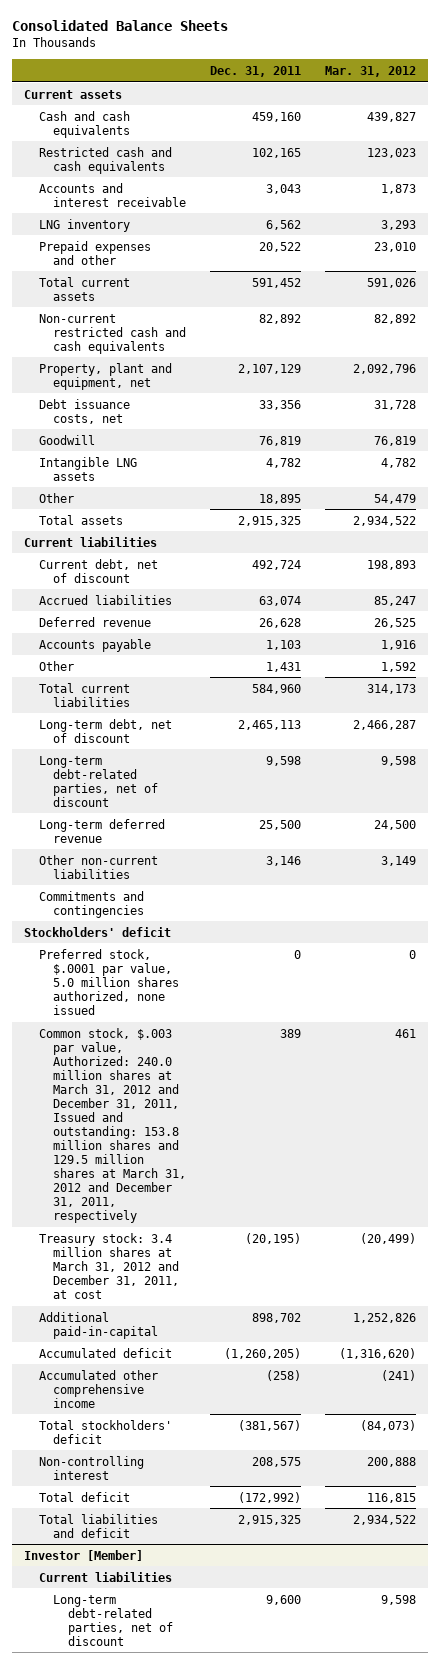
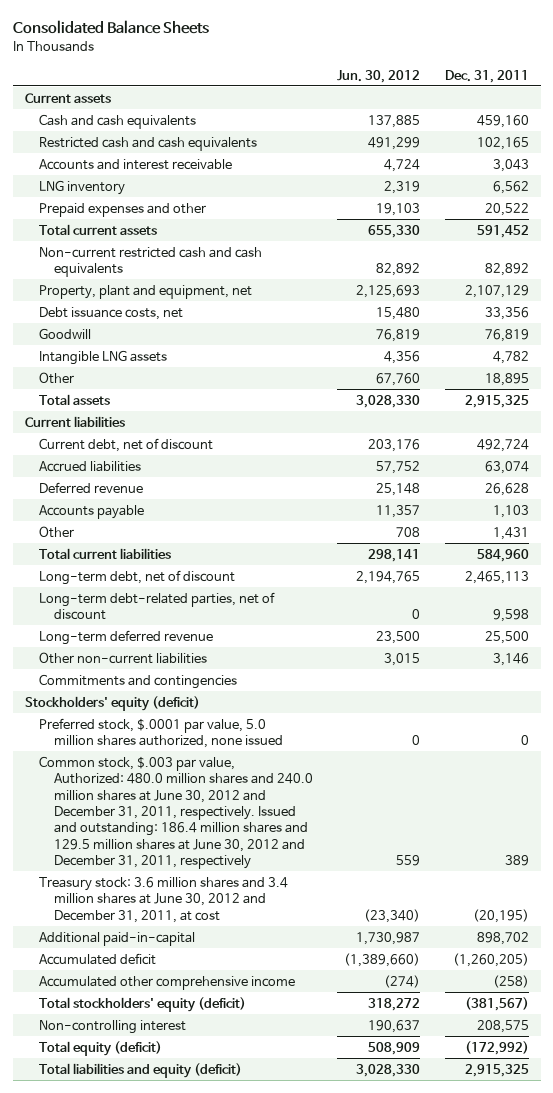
- | Dec. 31, 2011 | Mar. 31, 2012
+ | Jun. 30, 2012 | Dec. 31, 2011
- Stockholders' deficit
+ Stockholders' equity (deficit)
- Common stock, $.003 par value, Authorized: 240.0 million shares at March 31, 2012 and December 31, 2011, Issued and outstanding: 153.8 million shares and 129.5 million shares at March 31, 2012 and December 31, 2011, respectively | 389 | 461
- Treasury stock: 3.4 million shares at March 31, 2012 and December 31, 2011, at cost | (20,195) | (20,499)
+ Common stock, $.003 par value, Authorized: 480.0 million shares and 240.0 million shares at June 30, 2012 and December 31, 2011, respectively. Issued and outstanding: 186.4 million shares and 129.5 million shares at June 30, 2012 and December 31, 2011, respectively | 559 | 389
+ Treasury stock: 3.6 million shares and 3.4 million shares at June 30, 2012 and December 31, 2011, at cost | (23,340) | (20,195)
- Total stockholders' deficit | (381,567) | (84,073)
+ Total stockholders' equity (deficit) | 318,272 | (381,567)
- Total deficit | (172,992) | 116,815
- Total liabilities and deficit | 2,915,325 | 2,934,522
- Investor [Member]
- Current liabilities
- Long-term debt-related parties, net of discount | 9,600 | 9,598
+ Total equity (deficit) | 508,909 | (172,992)
+ Total liabilities and equity (deficit) | 3,028,330 | 2,915,325

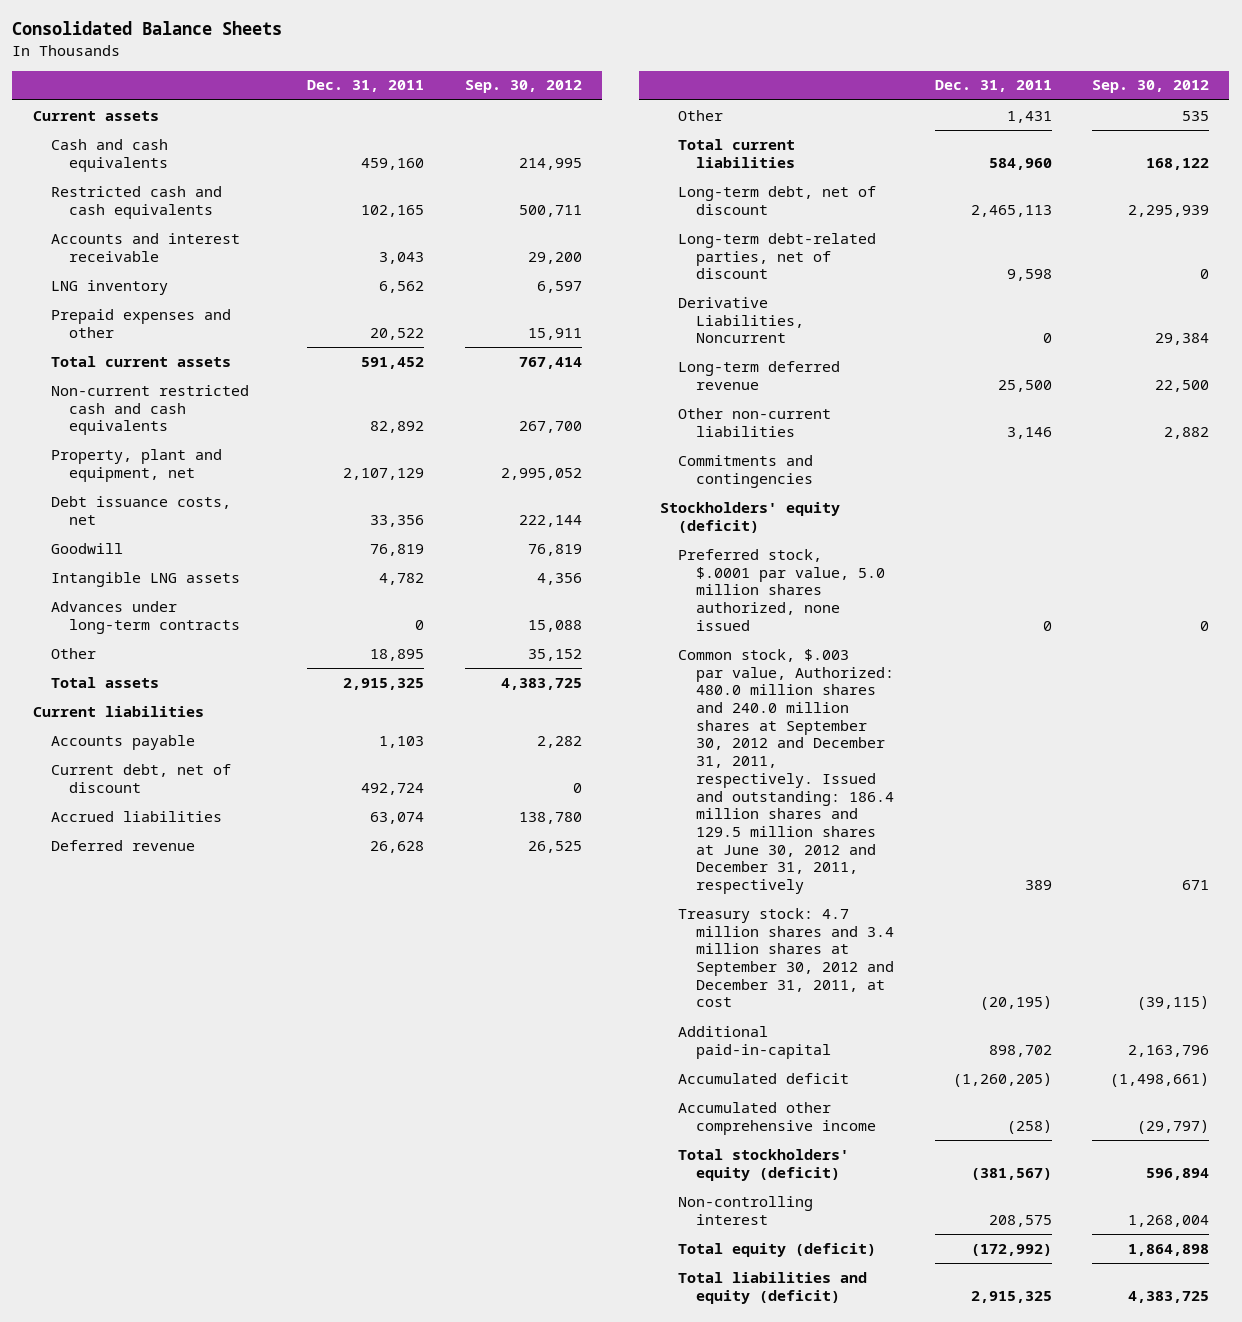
- | Jun. 30, 2012 | Dec. 31, 2011
+ | Dec. 31, 2011 | Sep. 30, 2012
+ Advances under long-term contracts | 0 | 15,088
moved up: Accounts payable | 1,103 | 2,282
+ Derivative Liabilities, Noncurrent | 0 | 29,384
- Common stock, $.003 par value, Authorized: 480.0 million shares and 240.0 million shares at June 30, 2012 and December 31, 2011, respectively. Issued and outstanding: 186.4 million shares and 129.5 million shares at June 30, 2012 and December 31, 2011, respectively | 559 | 389
- Treasury stock: 3.6 million shares and 3.4 million shares at June 30, 2012 and December 31, 2011, at cost | (23,340) | (20,195)
+ Common stock, $.003 par value, Authorized: 480.0 million shares and 240.0 million shares at September 30, 2012 and December 31, 2011, respectively. Issued and outstanding: 186.4 million shares and 129.5 million shares at June 30, 2012 and December 31, 2011, respectively | 389 | 671
+ Treasury stock: 4.7 million shares and 3.4 million shares at September 30, 2012 and December 31, 2011, at cost | (20,195) | (39,115)

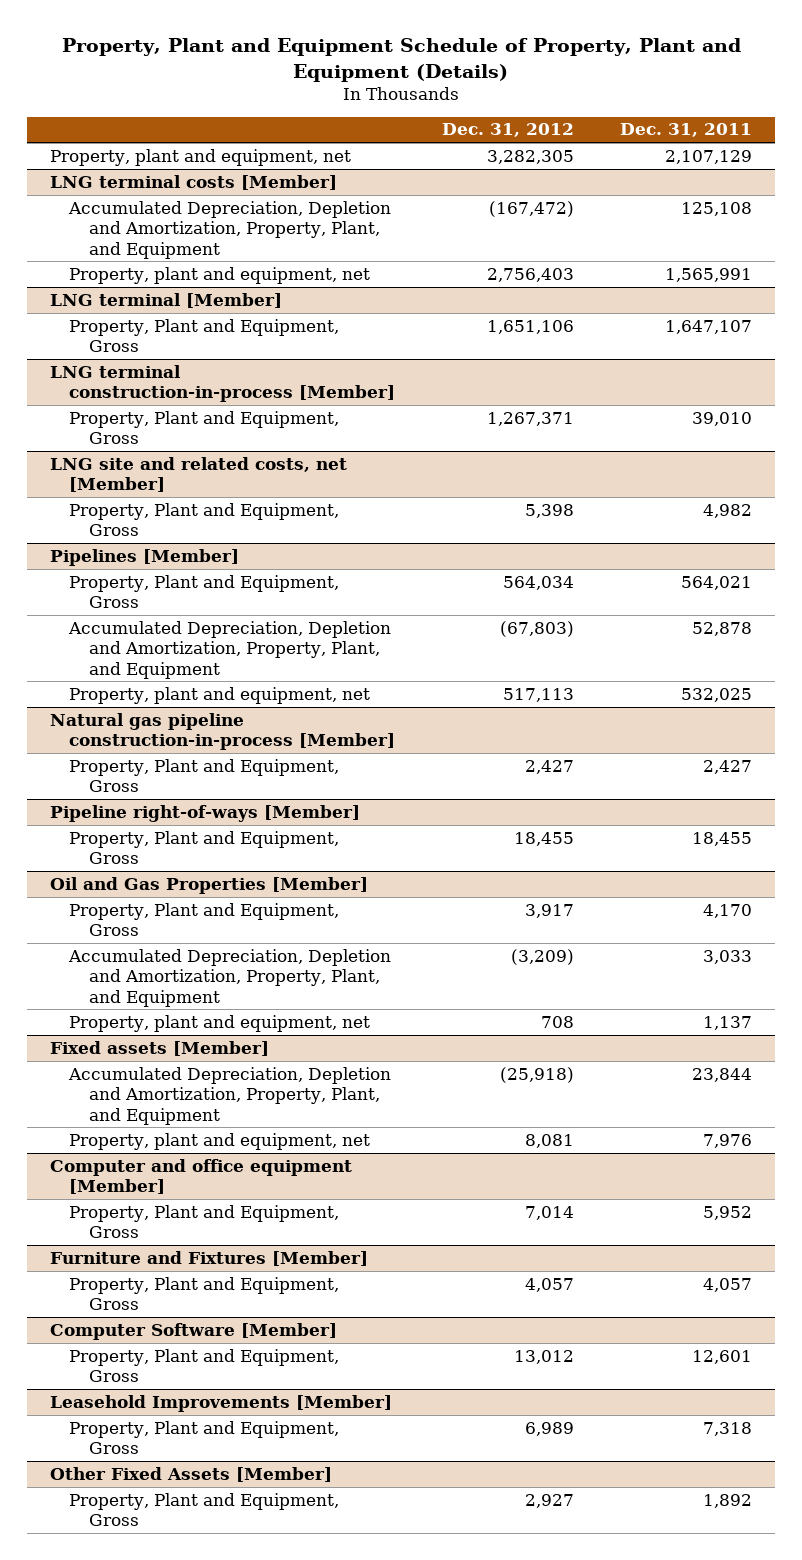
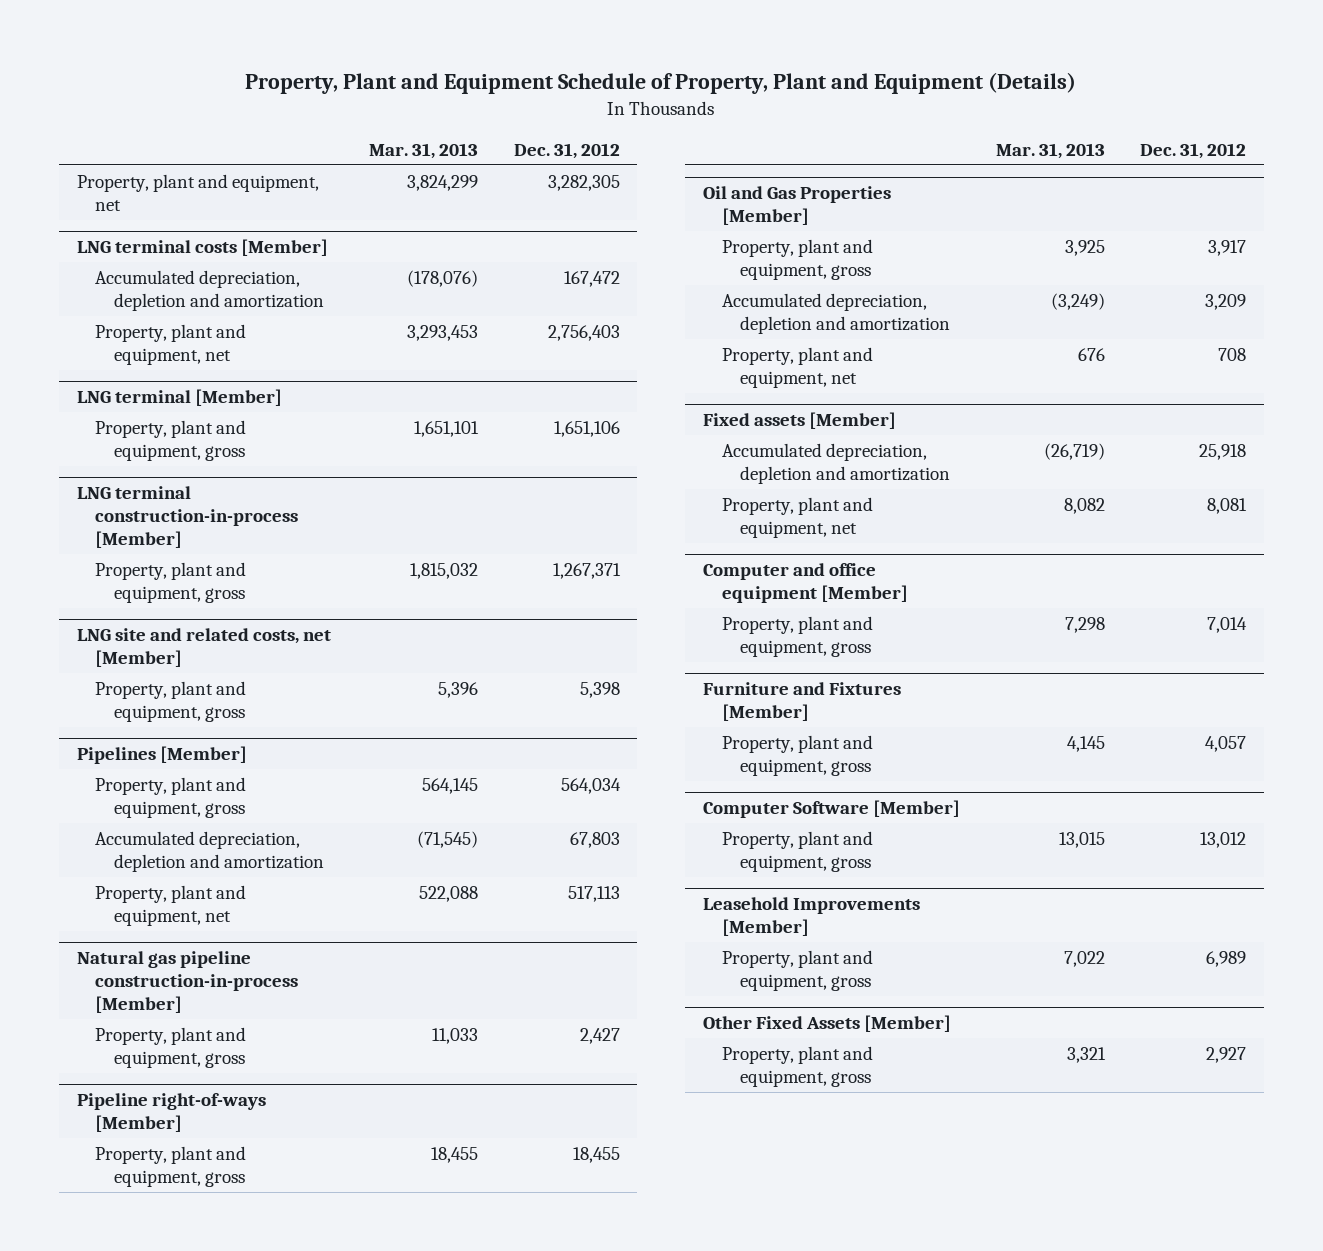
- | Dec. 31, 2012 | Dec. 31, 2011
+ | Mar. 31, 2013 | Dec. 31, 2012
@ LNG terminal costs [Member]
- Accumulated Depreciation, Depletion and Amortization, Property, Plant, and Equipment | (167,472) | 125,108
+ Accumulated depreciation, depletion and amortization | (178,076) | 167,472
@ LNG terminal [Member]
- Property, Plant and Equipment, Gross | 1,651,106 | 1,647,107
+ Property, plant and equipment, gross | 1,651,101 | 1,651,106
@ LNG terminal construction-in-process [Member]
- Property, Plant and Equipment, Gross | 1,267,371 | 39,010
+ Property, plant and equipment, gross | 1,815,032 | 1,267,371
@ LNG site and related costs, net [Member]
- Property, Plant and Equipment, Gross | 5,398 | 4,982
+ Property, plant and equipment, gross | 5,396 | 5,398
@ Pipelines [Member]
- Property, Plant and Equipment, Gross | 564,034 | 564,021
- Accumulated Depreciation, Depletion and Amortization, Property, Plant, and Equipment | (67,803) | 52,878
+ Property, plant and equipment, gross | 564,145 | 564,034
+ Accumulated depreciation, depletion and amortization | (71,545) | 67,803
@ Natural gas pipeline construction-in-process [Member]
- Property, Plant and Equipment, Gross | 2,427 | 2,427
+ Property, plant and equipment, gross | 11,033 | 2,427
@ Pipeline right-of-ways [Member]
- Property, Plant and Equipment, Gross | 18,455 | 18,455
+ Property, plant and equipment, gross | 18,455 | 18,455
@ Oil and Gas Properties [Member]
- Property, Plant and Equipment, Gross | 3,917 | 4,170
- Accumulated Depreciation, Depletion and Amortization, Property, Plant, and Equipment | (3,209) | 3,033
+ Property, plant and equipment, gross | 3,925 | 3,917
+ Accumulated depreciation, depletion and amortization | (3,249) | 3,209
@ Fixed assets [Member]
- Accumulated Depreciation, Depletion and Amortization, Property, Plant, and Equipment | (25,918) | 23,844
+ Accumulated depreciation, depletion and amortization | (26,719) | 25,918
@ Computer and office equipment [Member]
- Property, Plant and Equipment, Gross | 7,014 | 5,952
+ Property, plant and equipment, gross | 7,298 | 7,014
@ Furniture and Fixtures [Member]
- Property, Plant and Equipment, Gross | 4,057 | 4,057
+ Property, plant and equipment, gross | 4,145 | 4,057
@ Computer Software [Member]
- Property, Plant and Equipment, Gross | 13,012 | 12,601
+ Property, plant and equipment, gross | 13,015 | 13,012
@ Leasehold Improvements [Member]
- Property, Plant and Equipment, Gross | 6,989 | 7,318
+ Property, plant and equipment, gross | 7,022 | 6,989
@ Other Fixed Assets [Member]
- Property, Plant and Equipment, Gross | 2,927 | 1,892
+ Property, plant and equipment, gross | 3,321 | 2,927

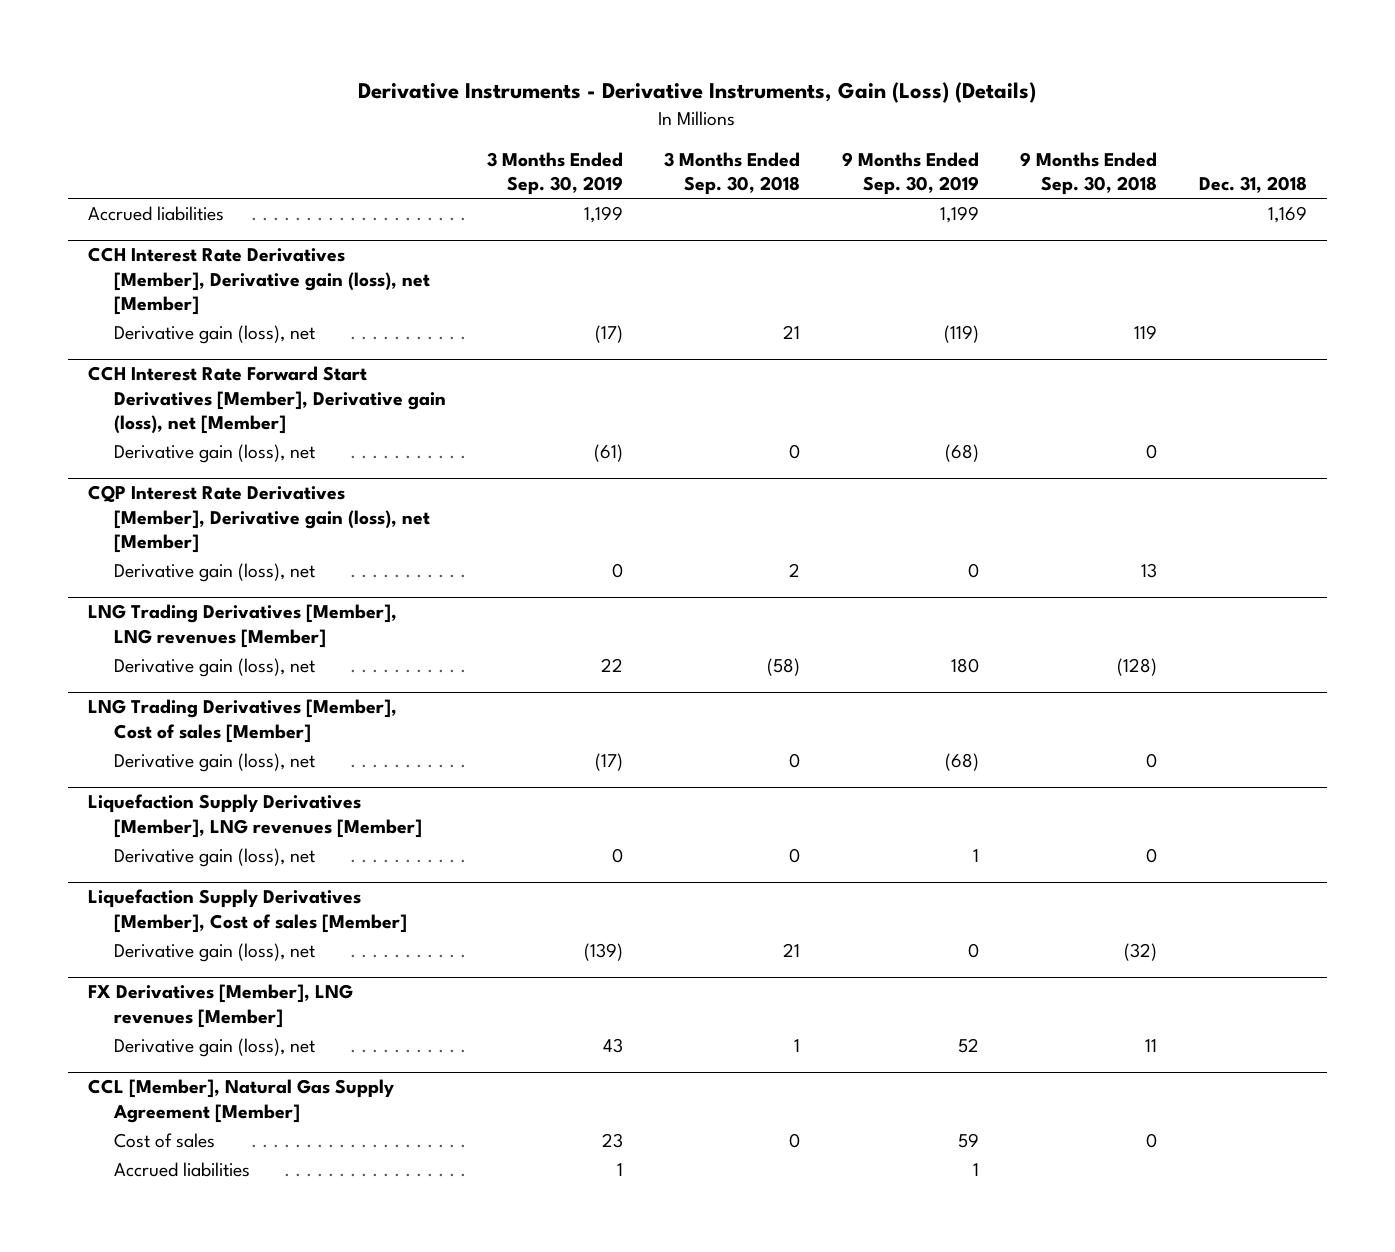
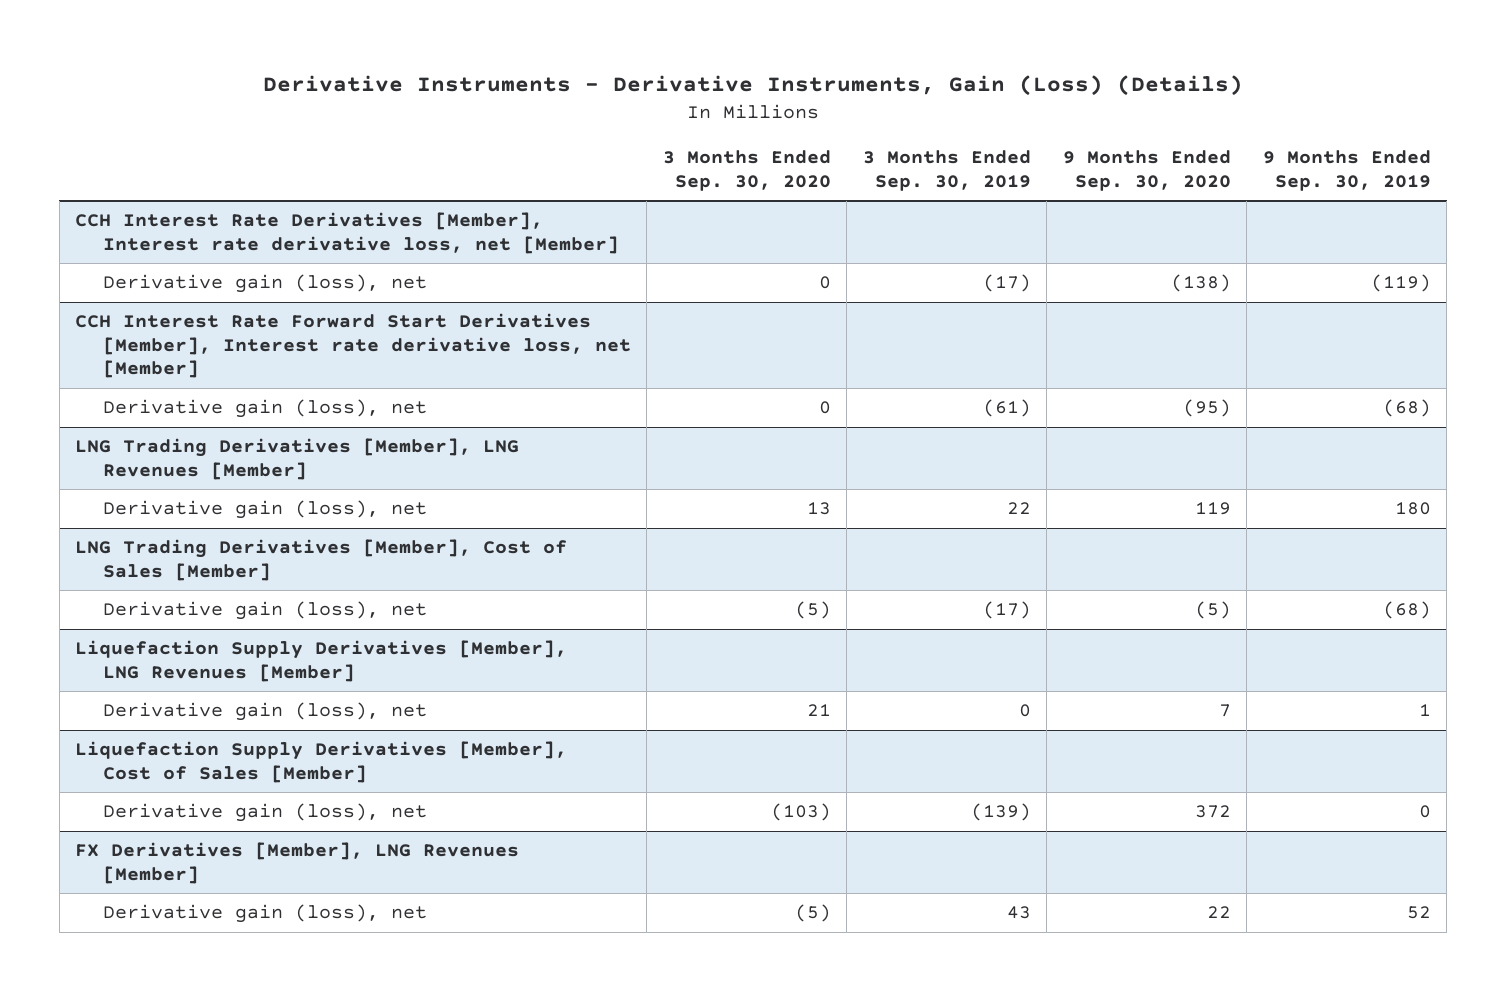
- | 3 Months Ended Sep. 30, 2019 | 3 Months Ended Sep. 30, 2018 | 9 Months Ended Sep. 30, 2019 | 9 Months Ended Sep. 30, 2018 | Dec. 31, 2018
+ | 3 Months Ended Sep. 30, 2020 | 3 Months Ended Sep. 30, 2019 | 9 Months Ended Sep. 30, 2020 | 9 Months Ended Sep. 30, 2019
- Accrued liabilities | 1,199 | | 1,199 | | 1,169
- CCH Interest Rate Derivatives [Member], Derivative gain (loss), net [Member]
+ CCH Interest Rate Derivatives [Member], Interest rate derivative loss, net [Member]
- CCH Interest Rate Forward Start Derivatives [Member], Derivative gain (loss), net [Member]
+ CCH Interest Rate Forward Start Derivatives [Member], Interest rate derivative loss, net [Member]
- CQP Interest Rate Derivatives [Member], Derivative gain (loss), net [Member]
- Derivative gain (loss), net | 0 | 2 | 0 | 13 |
- LNG Trading Derivatives [Member], LNG revenues [Member]
+ LNG Trading Derivatives [Member], LNG Revenues [Member]
- LNG Trading Derivatives [Member], Cost of sales [Member]
+ LNG Trading Derivatives [Member], Cost of Sales [Member]
- Liquefaction Supply Derivatives [Member], LNG revenues [Member]
+ Liquefaction Supply Derivatives [Member], LNG Revenues [Member]
- Liquefaction Supply Derivatives [Member], Cost of sales [Member]
+ Liquefaction Supply Derivatives [Member], Cost of Sales [Member]
- FX Derivatives [Member], LNG revenues [Member]
+ FX Derivatives [Member], LNG Revenues [Member]
- CCL [Member], Natural Gas Supply Agreement [Member]
- Cost of sales | 23 | 0 | 59 | 0 |
- Accrued liabilities | 1 | | 1 | |

